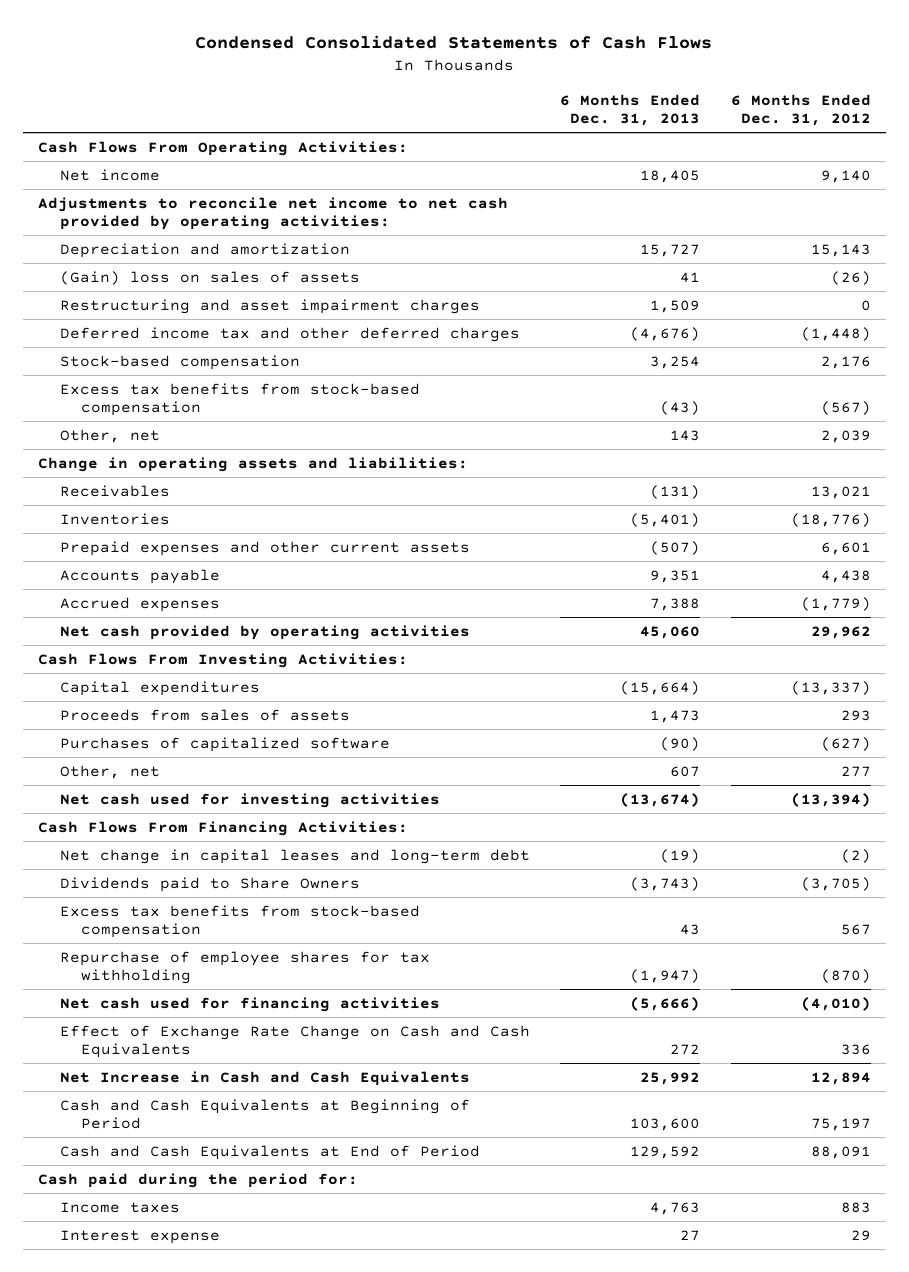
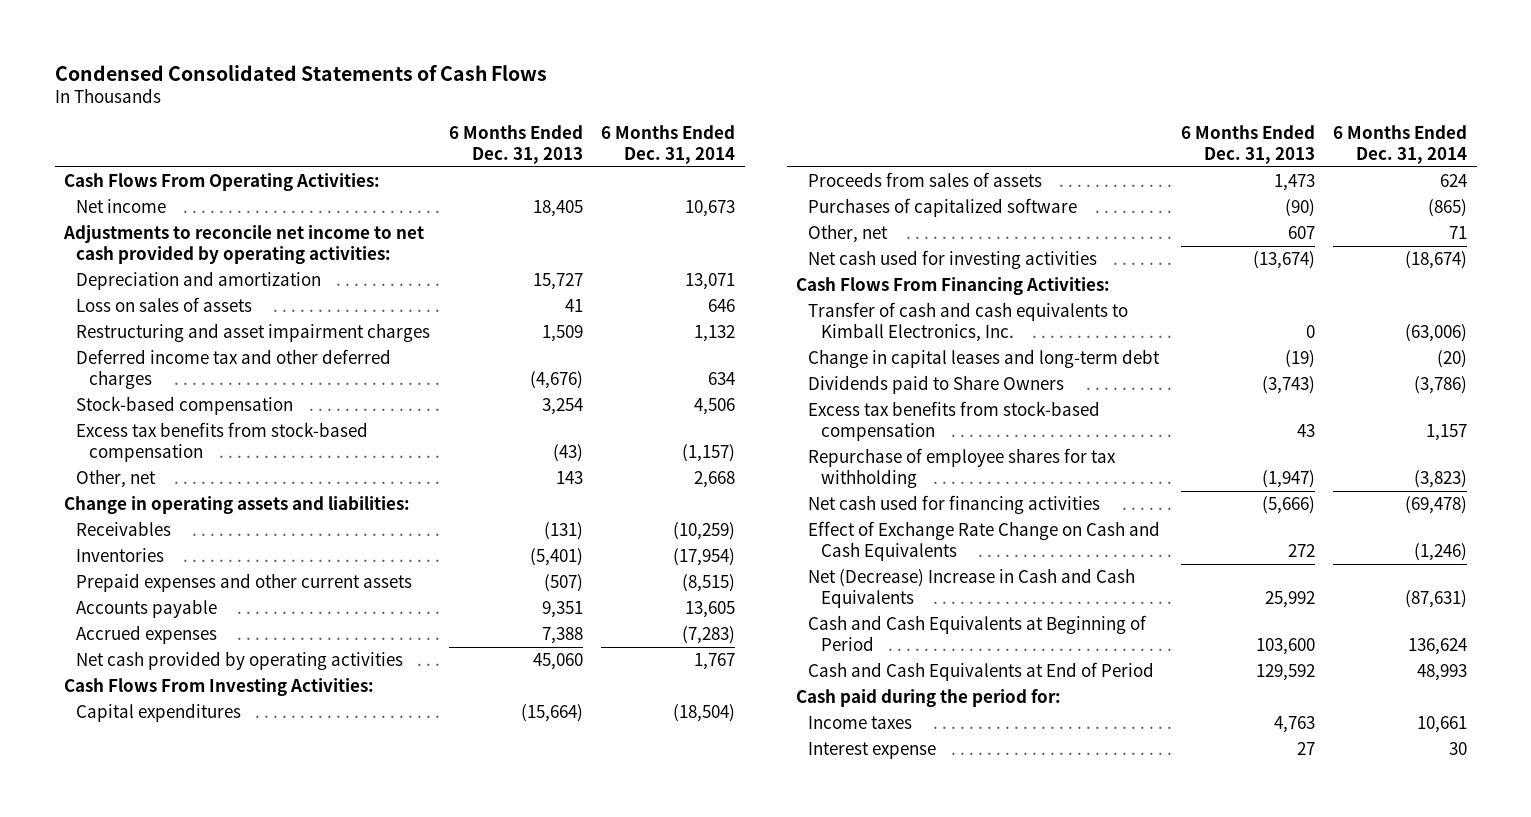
- | 6 Months Ended Dec. 31, 2013 | 6 Months Ended Dec. 31, 2012
+ | 6 Months Ended Dec. 31, 2013 | 6 Months Ended Dec. 31, 2014
- (Gain) loss on sales of assets | 41 | (26)
+ Loss on sales of assets | 41 | 646
- Net change in capital leases and long-term debt | (19) | (2)
+ Transfer of cash and cash equivalents to Kimball Electronics, Inc. | 0 | (63,006)
+ Change in capital leases and long-term debt | (19) | (20)
- Net Increase in Cash and Cash Equivalents | 25,992 | 12,894
+ Net (Decrease) Increase in Cash and Cash Equivalents | 25,992 | (87,631)

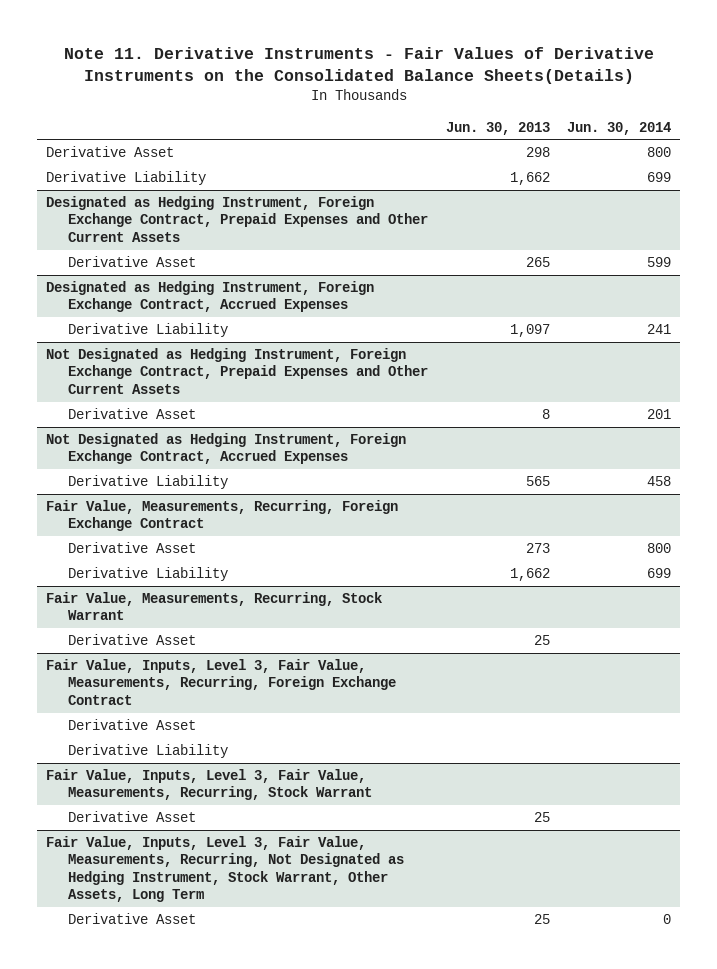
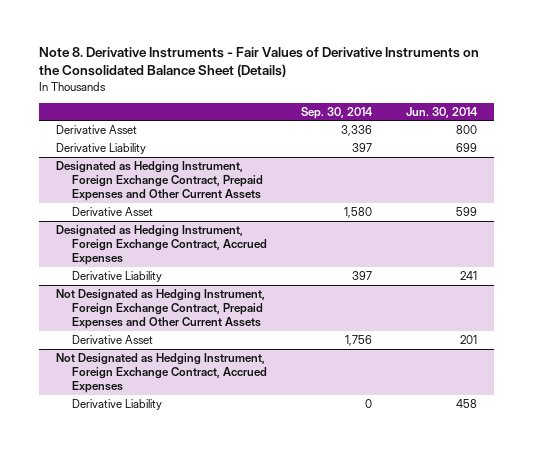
- Note 11. Derivative Instruments - Fair Values of Derivative Instruments on the Consolidated Balance Sheets(Details)
+ Note 8. Derivative Instruments - Fair Values of Derivative Instruments on the Consolidated Balance Sheet (Details)
- | Jun. 30, 2013 | Jun. 30, 2014
+ | Sep. 30, 2014 | Jun. 30, 2014
- Fair Value, Measurements, Recurring, Foreign Exchange Contract
- Derivative Asset | 273 | 800
- Derivative Liability | 1,662 | 699
- Fair Value, Measurements, Recurring, Stock Warrant
- Derivative Asset | 25 |
- Fair Value, Inputs, Level 3, Fair Value, Measurements, Recurring, Foreign Exchange Contract
- Derivative Asset
- Derivative Liability
- Fair Value, Inputs, Level 3, Fair Value, Measurements, Recurring, Stock Warrant
- Derivative Asset | 25 |
- Fair Value, Inputs, Level 3, Fair Value, Measurements, Recurring, Not Designated as Hedging Instrument, Stock Warrant, Other Assets, Long Term
- Derivative Asset | 25 | 0

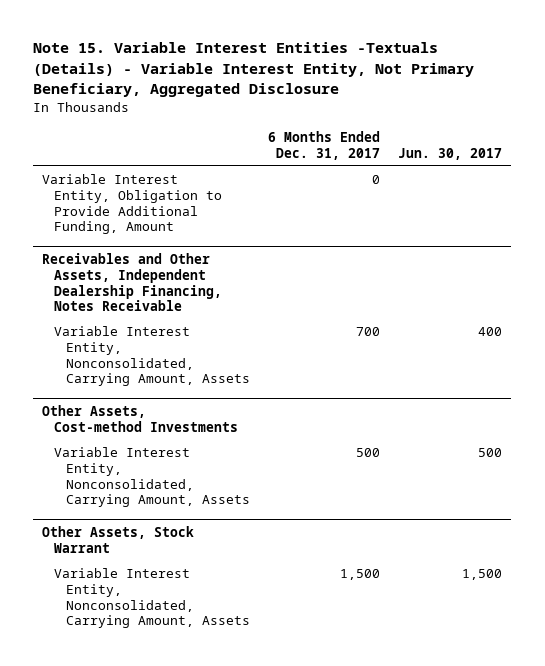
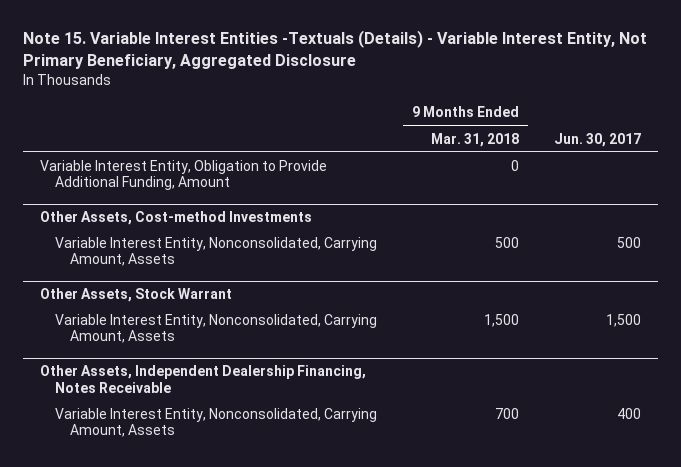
- | 6 Months Ended Dec. 31, 2017 | Jun. 30, 2017
+ | 9 Months Ended Mar. 31, 2018 | Jun. 30, 2017
- Receivables and Other Assets, Independent Dealership Financing, Notes Receivable
- Variable Interest Entity, Nonconsolidated, Carrying Amount, Assets | 700 | 400
+ Other Assets, Independent Dealership Financing, Notes Receivable
+ Variable Interest Entity, Nonconsolidated, Carrying Amount, Assets | 700 | 400

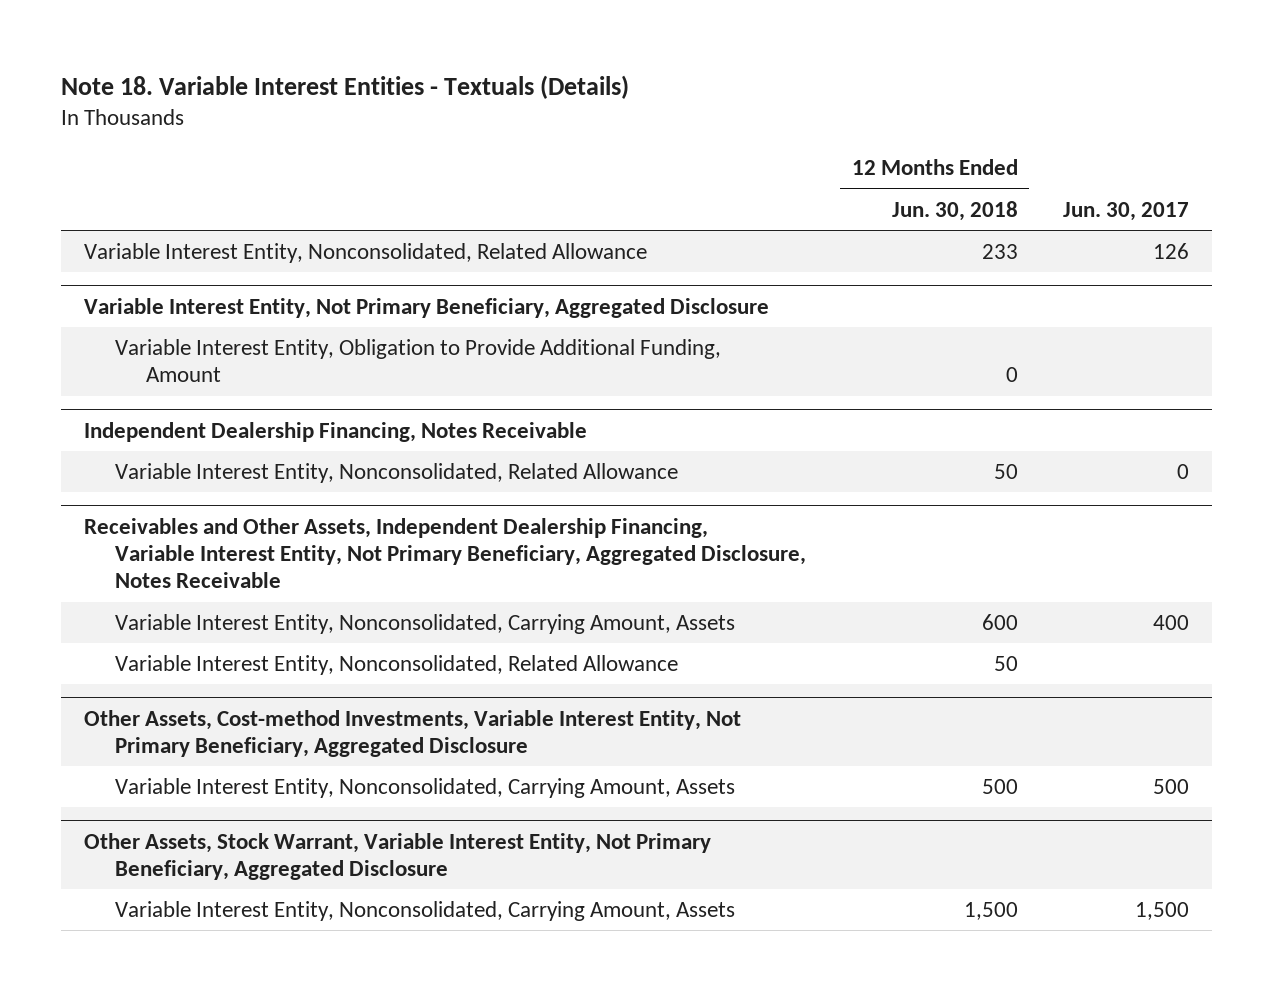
- Note 15. Variable Interest Entities -Textuals (Details) - Variable Interest Entity, Not Primary Beneficiary, Aggregated Disclosure
+ Note 18. Variable Interest Entities - Textuals (Details)
- | 9 Months Ended Mar. 31, 2018 | Jun. 30, 2017
+ | 12 Months Ended Jun. 30, 2018 | Jun. 30, 2017
+ Variable Interest Entity, Nonconsolidated, Related Allowance | 233 | 126
+ Variable Interest Entity, Not Primary Beneficiary, Aggregated Disclosure
- Other Assets, Cost-method Investments
+ Independent Dealership Financing, Notes Receivable
+ Variable Interest Entity, Nonconsolidated, Related Allowance | 50 | 0
+ Receivables and Other Assets, Independent Dealership Financing, Variable Interest Entity, Not Primary Beneficiary, Aggregated Disclosure, Notes Receivable
+ Variable Interest Entity, Nonconsolidated, Carrying Amount, Assets | 600 | 400
+ Variable Interest Entity, Nonconsolidated, Related Allowance | 50 |
+ Other Assets, Cost-method Investments, Variable Interest Entity, Not Primary Beneficiary, Aggregated Disclosure
- Other Assets, Stock Warrant
+ Other Assets, Stock Warrant, Variable Interest Entity, Not Primary Beneficiary, Aggregated Disclosure
- Other Assets, Independent Dealership Financing, Notes Receivable
- Variable Interest Entity, Nonconsolidated, Carrying Amount, Assets | 700 | 400

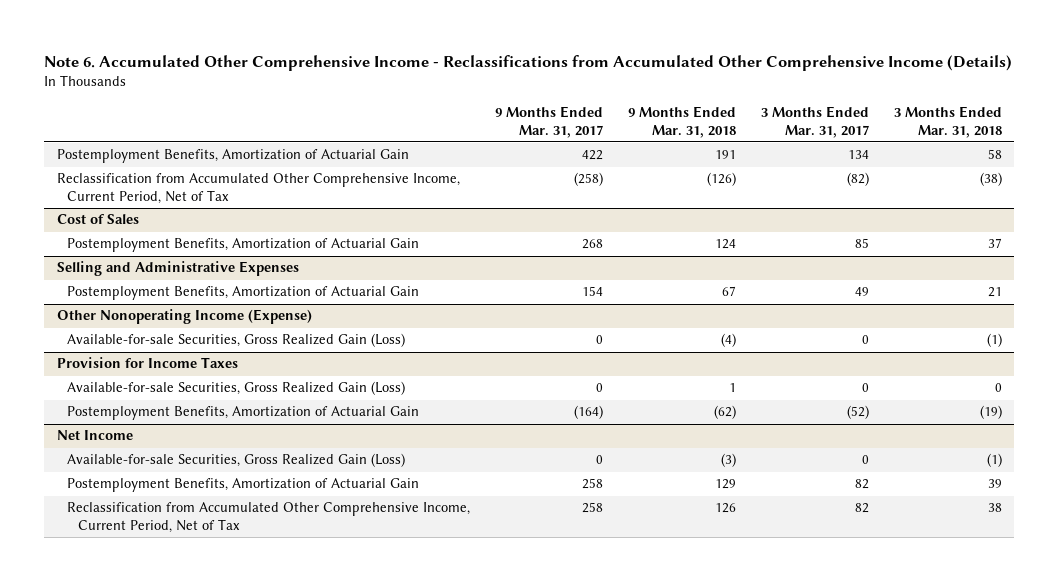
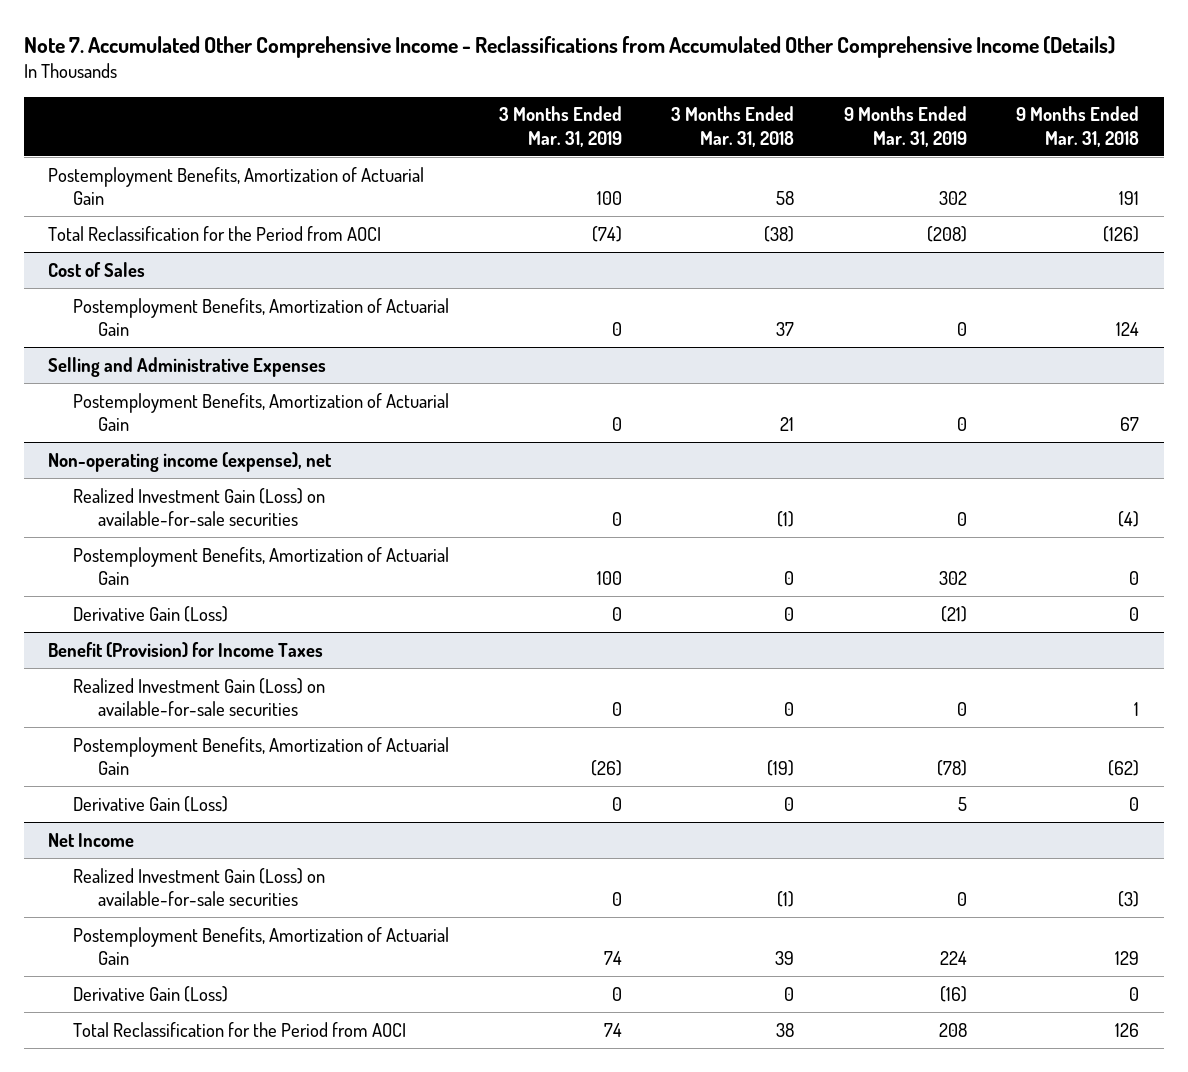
- Note 6. Accumulated Other Comprehensive Income - Reclassifications from Accumulated Other Comprehensive Income (Details)
+ Note 7. Accumulated Other Comprehensive Income - Reclassifications from Accumulated Other Comprehensive Income (Details)
- | 9 Months Ended Mar. 31, 2017 | 9 Months Ended Mar. 31, 2018 | 3 Months Ended Mar. 31, 2017 | 3 Months Ended Mar. 31, 2018
+ | 3 Months Ended Mar. 31, 2019 | 3 Months Ended Mar. 31, 2018 | 9 Months Ended Mar. 31, 2019 | 9 Months Ended Mar. 31, 2018
- Reclassification from Accumulated Other Comprehensive Income, Current Period, Net of Tax | (258) | (126) | (82) | (38)
+ Total Reclassification for the Period from AOCI | (74) | (38) | (208) | (126)
- Other Nonoperating Income (Expense)
- Available-for-sale Securities, Gross Realized Gain (Loss) | 0 | (4) | 0 | (1)
- Provision for Income Taxes
- Available-for-sale Securities, Gross Realized Gain (Loss) | 0 | 1 | 0 | 0
+ Non-operating income (expense), net
+ Realized Investment Gain (Loss) on available-for-sale securities | 0 | (1) | 0 | (4)
+ Postemployment Benefits, Amortization of Actuarial Gain | 100 | 0 | 302 | 0
+ Derivative Gain (Loss) | 0 | 0 | (21) | 0
+ Benefit (Provision) for Income Taxes
+ Realized Investment Gain (Loss) on available-for-sale securities | 0 | 0 | 0 | 1
+ Derivative Gain (Loss) | 0 | 0 | 5 | 0
@ Net Income
- Available-for-sale Securities, Gross Realized Gain (Loss) | 0 | (3) | 0 | (1)
+ Realized Investment Gain (Loss) on available-for-sale securities | 0 | (1) | 0 | (3)
- Reclassification from Accumulated Other Comprehensive Income, Current Period, Net of Tax | 258 | 126 | 82 | 38
+ Derivative Gain (Loss) | 0 | 0 | (16) | 0
+ Total Reclassification for the Period from AOCI | 74 | 38 | 208 | 126

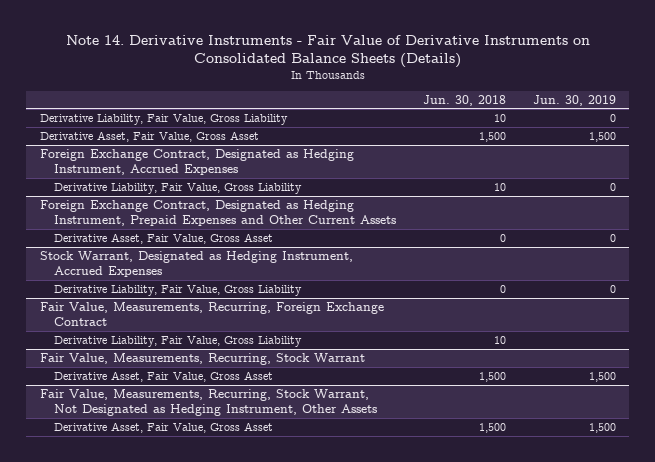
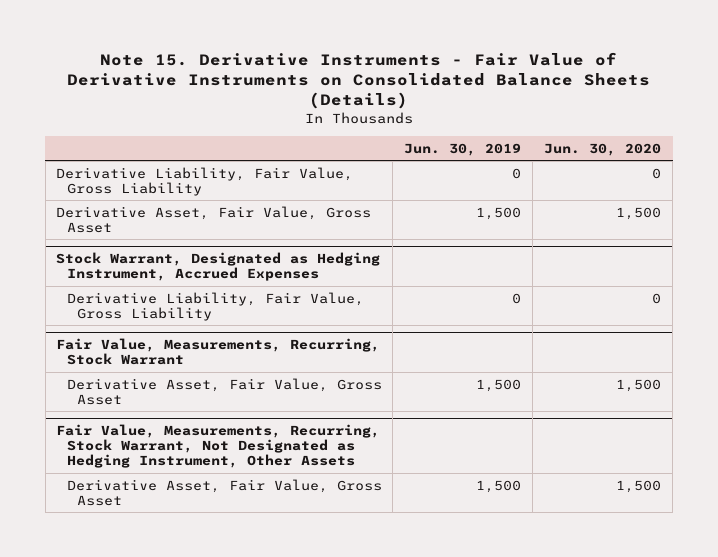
- Note 14. Derivative Instruments - Fair Value of Derivative Instruments on Consolidated Balance Sheets (Details)
+ Note 15. Derivative Instruments - Fair Value of Derivative Instruments on Consolidated Balance Sheets (Details)
- | Jun. 30, 2018 | Jun. 30, 2019
+ | Jun. 30, 2019 | Jun. 30, 2020
- Foreign Exchange Contract, Designated as Hedging Instrument, Accrued Expenses
- Derivative Liability, Fair Value, Gross Liability | 10 | 0
- Foreign Exchange Contract, Designated as Hedging Instrument, Prepaid Expenses and Other Current Assets
- Derivative Asset, Fair Value, Gross Asset | 0 | 0
- Fair Value, Measurements, Recurring, Foreign Exchange Contract
- Derivative Liability, Fair Value, Gross Liability | 10 |

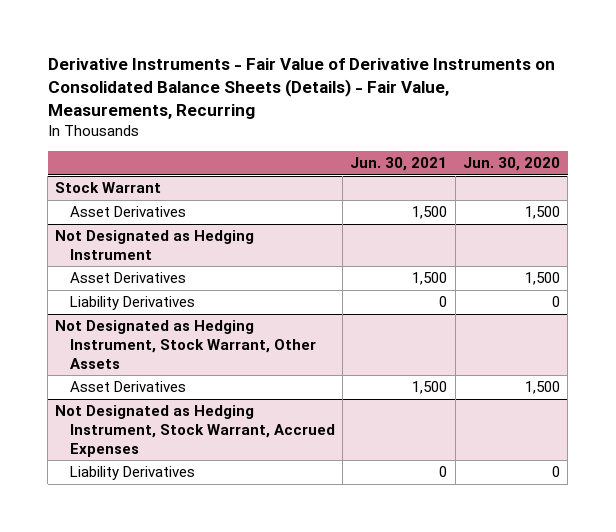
- Note 15. Derivative Instruments - Fair Value of Derivative Instruments on Consolidated Balance Sheets (Details)
+ Derivative Instruments - Fair Value of Derivative Instruments on Consolidated Balance Sheets (Details) - Fair Value, Measurements, Recurring
- | Jun. 30, 2019 | Jun. 30, 2020
+ | Jun. 30, 2021 | Jun. 30, 2020
- Derivative Liability, Fair Value, Gross Liability | 0 | 0
- Derivative Asset, Fair Value, Gross Asset | 1,500 | 1,500
- Stock Warrant, Designated as Hedging Instrument, Accrued Expenses
- Derivative Liability, Fair Value, Gross Liability | 0 | 0
- Fair Value, Measurements, Recurring, Stock Warrant
- Derivative Asset, Fair Value, Gross Asset | 1,500 | 1,500
- Fair Value, Measurements, Recurring, Stock Warrant, Not Designated as Hedging Instrument, Other Assets
- Derivative Asset, Fair Value, Gross Asset | 1,500 | 1,500
+ Stock Warrant
+ Asset Derivatives | 1,500 | 1,500
+ Not Designated as Hedging Instrument
+ Asset Derivatives | 1,500 | 1,500
+ Liability Derivatives | 0 | 0
+ Not Designated as Hedging Instrument, Stock Warrant, Other Assets
+ Asset Derivatives | 1,500 | 1,500
+ Not Designated as Hedging Instrument, Stock Warrant, Accrued Expenses
+ Liability Derivatives | 0 | 0

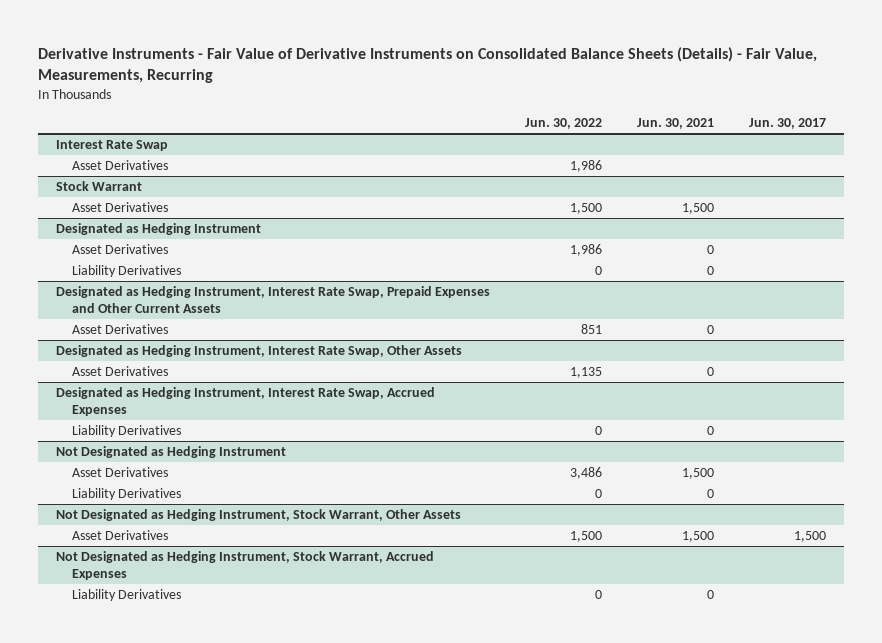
- | Jun. 30, 2021 | Jun. 30, 2020
+ | Jun. 30, 2022 | Jun. 30, 2021 | Jun. 30, 2017
+ Interest Rate Swap
+ Asset Derivatives | 1,986 | |
+ Designated as Hedging Instrument
+ Asset Derivatives | 1,986 | 0 |
+ Liability Derivatives | 0 | 0 |
+ Designated as Hedging Instrument, Interest Rate Swap, Prepaid Expenses and Other Current Assets
+ Asset Derivatives | 851 | 0 |
+ Designated as Hedging Instrument, Interest Rate Swap, Other Assets
+ Asset Derivatives | 1,135 | 0 |
+ Designated as Hedging Instrument, Interest Rate Swap, Accrued Expenses
+ Liability Derivatives | 0 | 0 |

